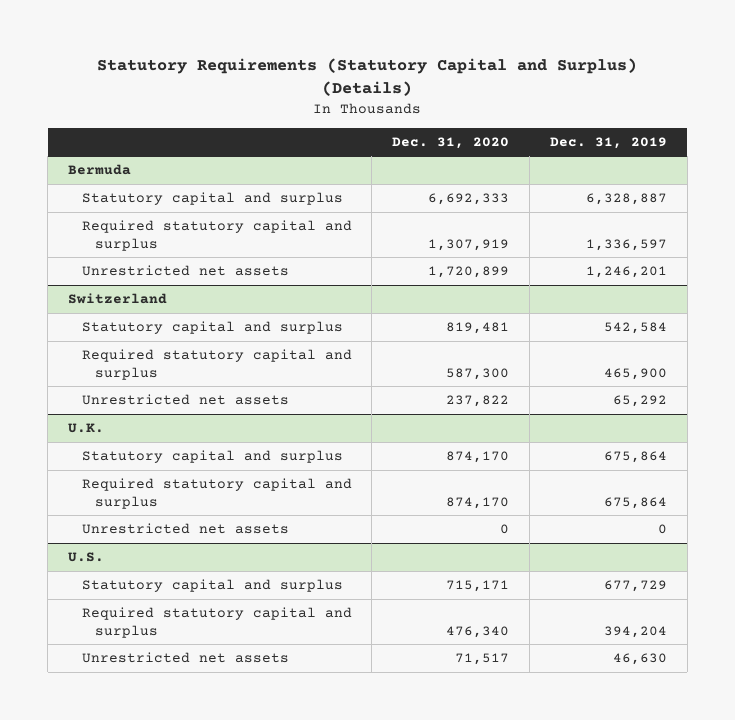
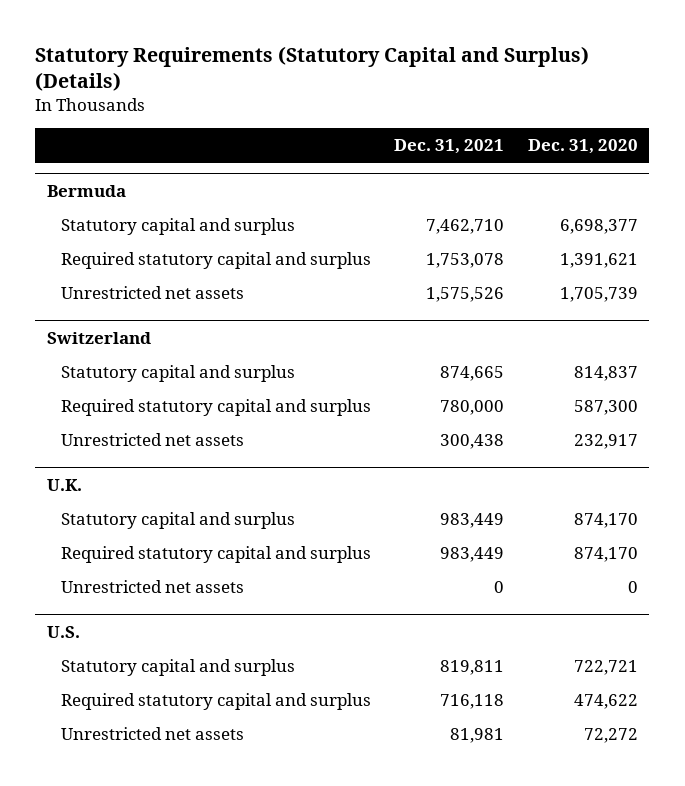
- | Dec. 31, 2020 | Dec. 31, 2019
+ | Dec. 31, 2021 | Dec. 31, 2020
@ Bermuda
- Statutory capital and surplus | 6,692,333 | 6,328,887
- Required statutory capital and surplus | 1,307,919 | 1,336,597
- Unrestricted net assets | 1,720,899 | 1,246,201
+ Statutory capital and surplus | 7,462,710 | 6,698,377
+ Required statutory capital and surplus | 1,753,078 | 1,391,621
+ Unrestricted net assets | 1,575,526 | 1,705,739
@ Switzerland
- Statutory capital and surplus | 819,481 | 542,584
+ Statutory capital and surplus | 874,665 | 814,837
- Unrestricted net assets | 237,822 | 65,292
+ Unrestricted net assets | 300,438 | 232,917
@ U.S.
- Statutory capital and surplus | 715,171 | 677,729
- Required statutory capital and surplus | 476,340 | 394,204
- Unrestricted net assets | 71,517 | 46,630
+ Statutory capital and surplus | 819,811 | 722,721
+ Required statutory capital and surplus | 716,118 | 474,622
+ Unrestricted net assets | 81,981 | 72,272

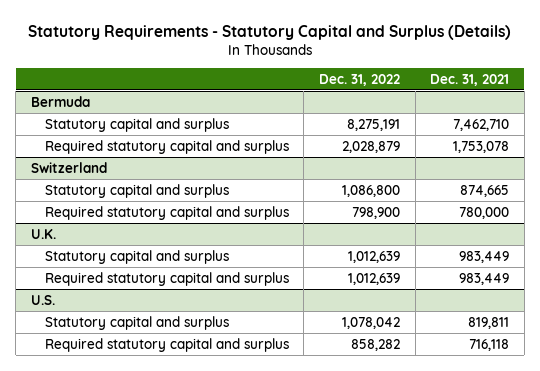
- Statutory Requirements (Statutory Capital and Surplus) (Details)
+ Statutory Requirements - Statutory Capital and Surplus (Details)
- | Dec. 31, 2021 | Dec. 31, 2020
+ | Dec. 31, 2022 | Dec. 31, 2021
@ Bermuda
- Unrestricted net assets | 1,575,526 | 1,705,739
@ Switzerland
- Unrestricted net assets | 300,438 | 232,917
@ U.K.
- Unrestricted net assets | 0 | 0
@ U.S.
- Unrestricted net assets | 81,981 | 72,272

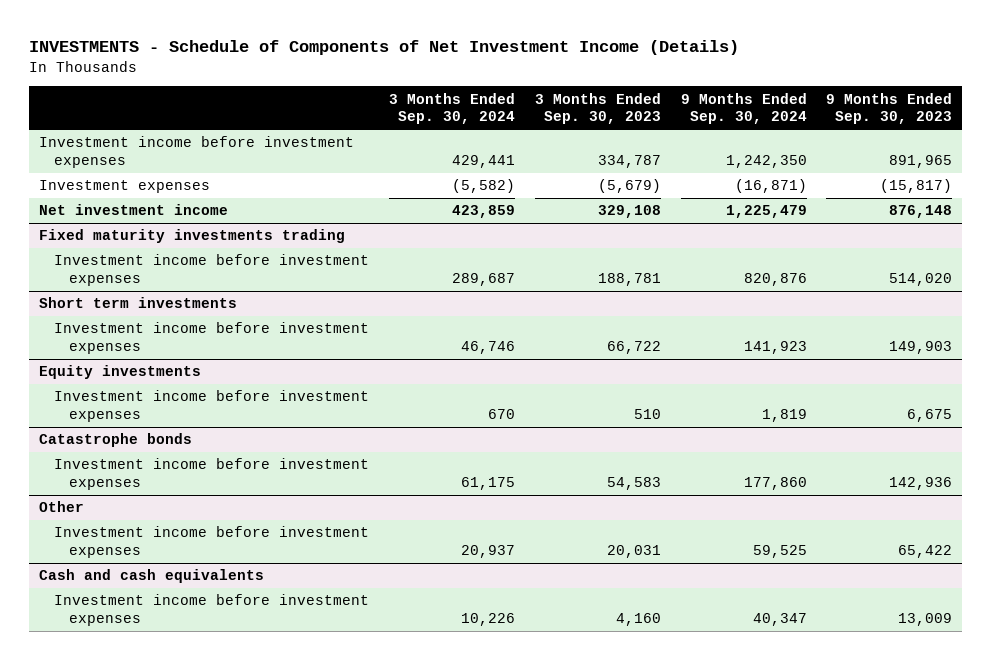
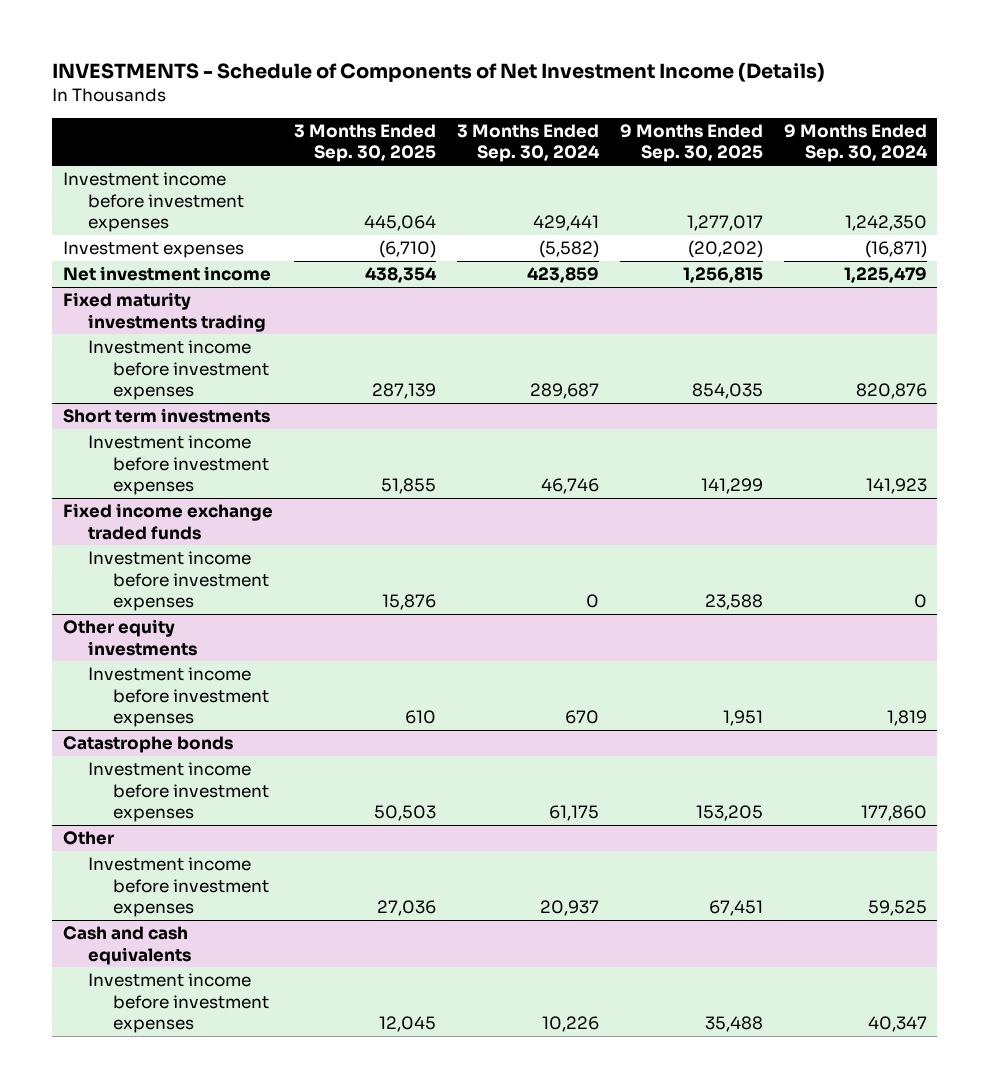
- | 3 Months Ended Sep. 30, 2024 | 3 Months Ended Sep. 30, 2023 | 9 Months Ended Sep. 30, 2024 | 9 Months Ended Sep. 30, 2023
+ | 3 Months Ended Sep. 30, 2025 | 3 Months Ended Sep. 30, 2024 | 9 Months Ended Sep. 30, 2025 | 9 Months Ended Sep. 30, 2024
- Equity investments
+ Fixed income exchange traded funds
+ Investment income before investment expenses | 15,876 | 0 | 23,588 | 0
+ Other equity investments

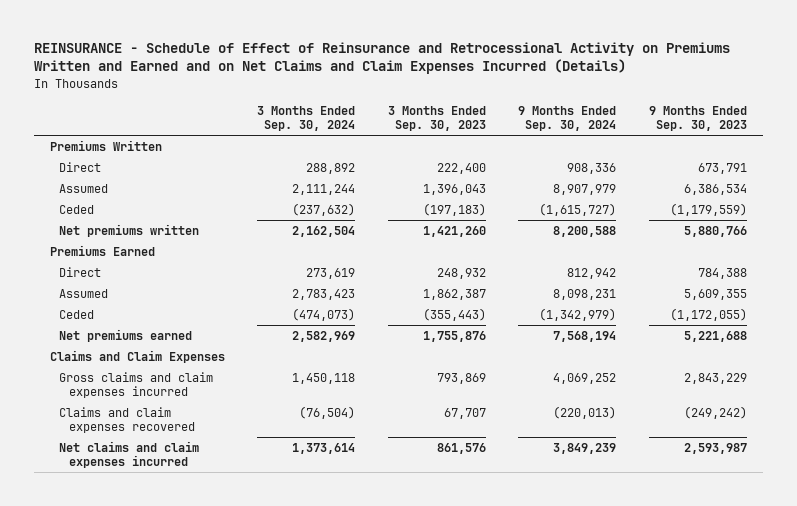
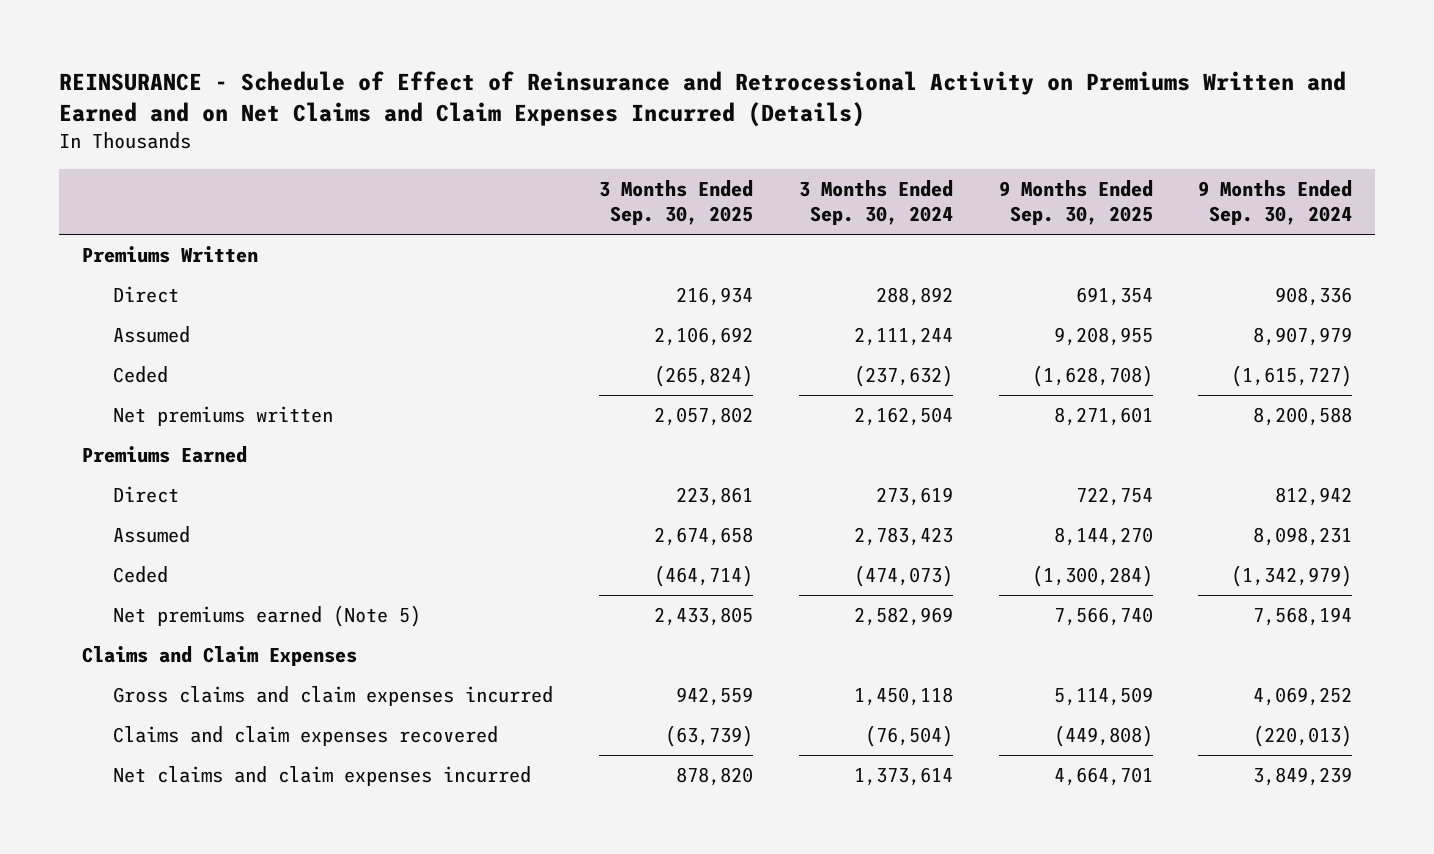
- | 3 Months Ended Sep. 30, 2024 | 3 Months Ended Sep. 30, 2023 | 9 Months Ended Sep. 30, 2024 | 9 Months Ended Sep. 30, 2023
+ | 3 Months Ended Sep. 30, 2025 | 3 Months Ended Sep. 30, 2024 | 9 Months Ended Sep. 30, 2025 | 9 Months Ended Sep. 30, 2024
- Net premiums earned | 2,582,969 | 1,755,876 | 7,568,194 | 5,221,688
+ Net premiums earned (Note 5) | 2,433,805 | 2,582,969 | 7,566,740 | 7,568,194

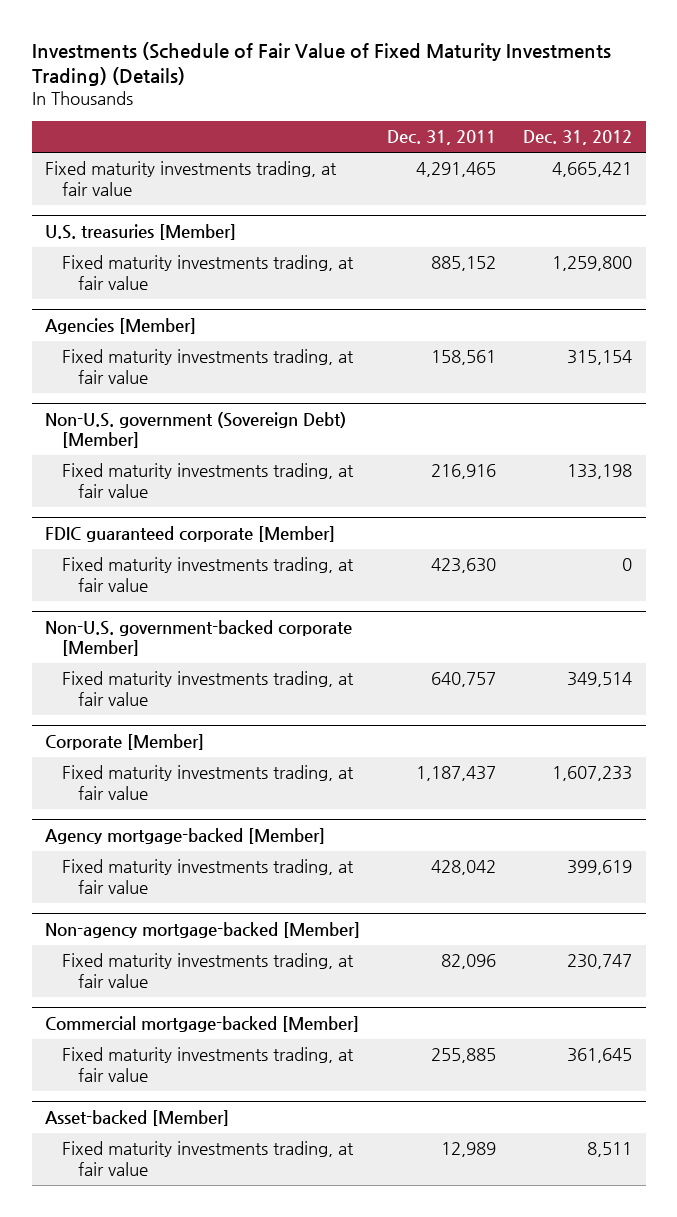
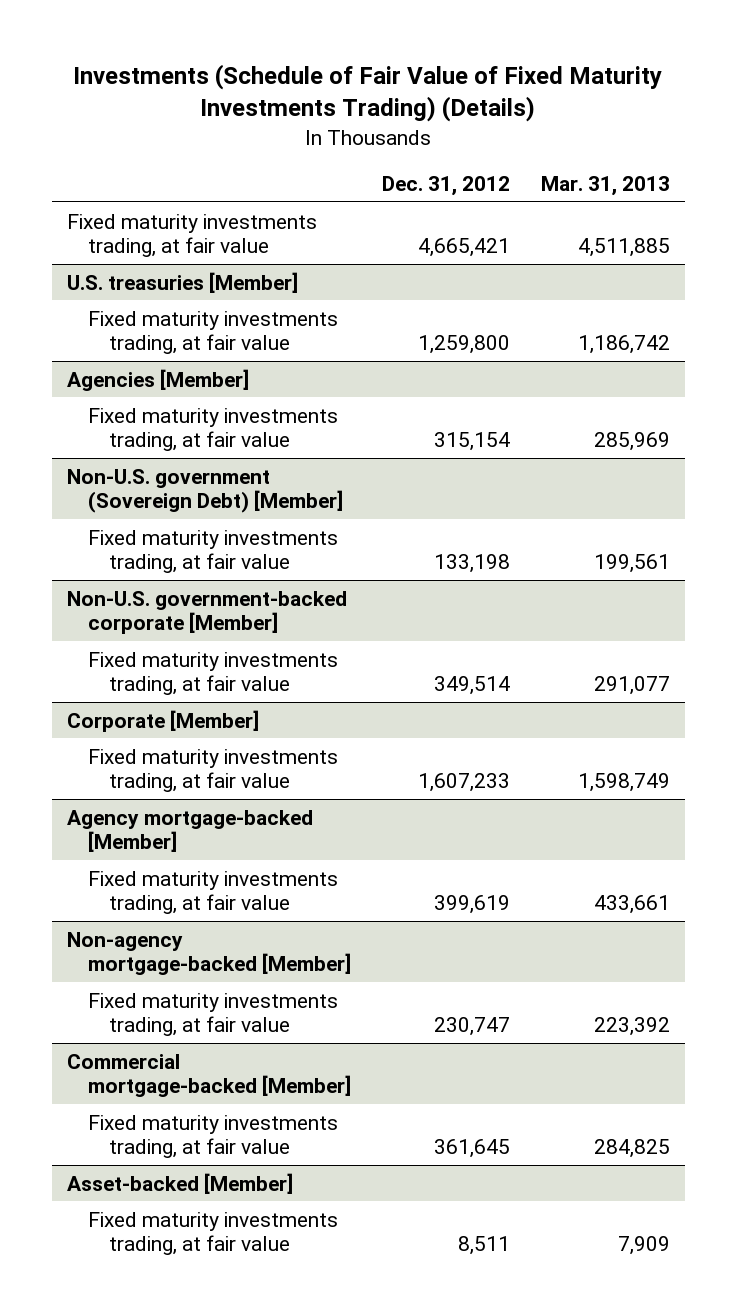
- | Dec. 31, 2011 | Dec. 31, 2012
+ | Dec. 31, 2012 | Mar. 31, 2013
- FDIC guaranteed corporate [Member]
- Fixed maturity investments trading, at fair value | 423,630 | 0

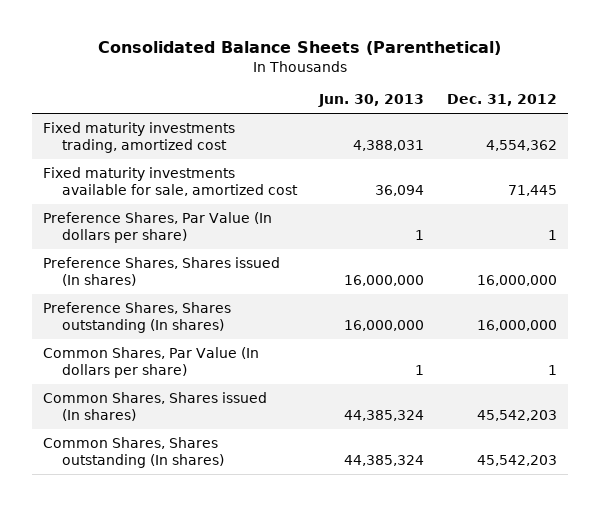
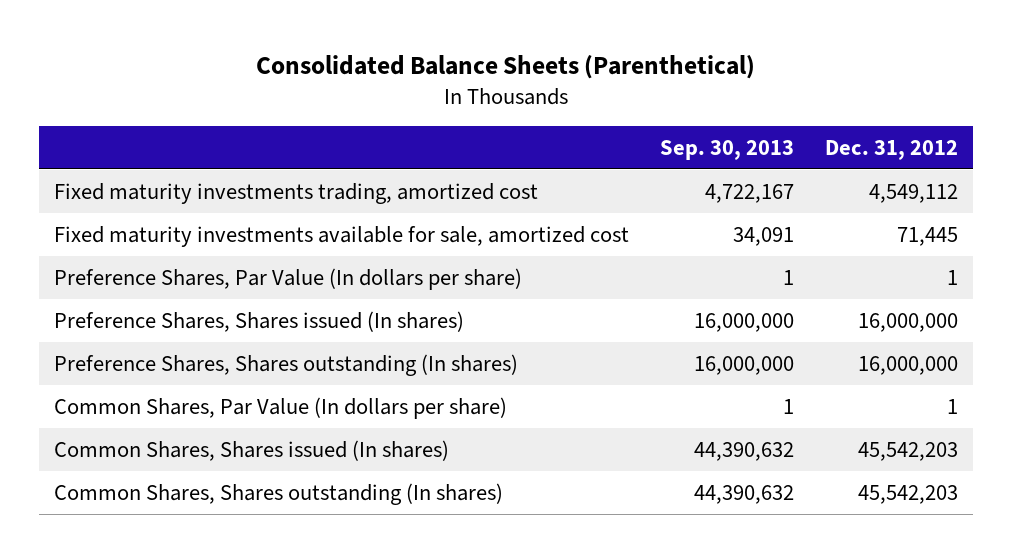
- | Jun. 30, 2013 | Dec. 31, 2012
+ | Sep. 30, 2013 | Dec. 31, 2012
- Fixed maturity investments trading, amortized cost | 4,388,031 | 4,554,362
+ Fixed maturity investments trading, amortized cost | 4,722,167 | 4,549,112

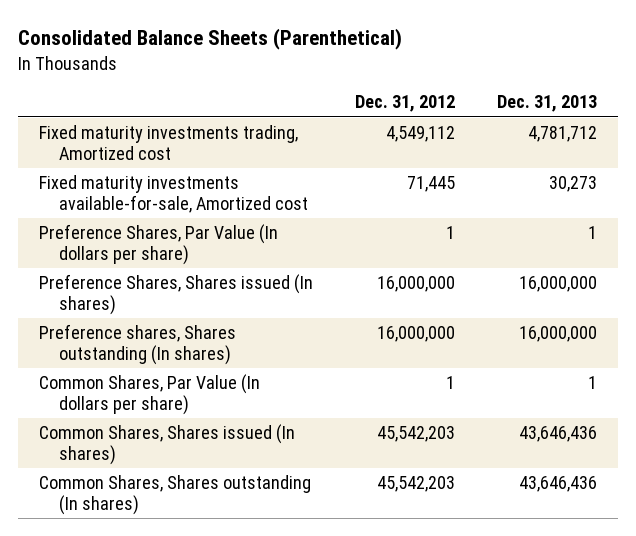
- | Sep. 30, 2013 | Dec. 31, 2012
+ | Dec. 31, 2012 | Dec. 31, 2013
- Fixed maturity investments trading, amortized cost | 4,722,167 | 4,549,112
- Fixed maturity investments available for sale, amortized cost | 34,091 | 71,445
+ Fixed maturity investments trading, Amortized cost | 4,549,112 | 4,781,712
+ Fixed maturity investments available-for-sale, Amortized cost | 71,445 | 30,273
- Preference Shares, Shares outstanding (In shares) | 16,000,000 | 16,000,000
+ Preference shares, Shares outstanding (In shares) | 16,000,000 | 16,000,000

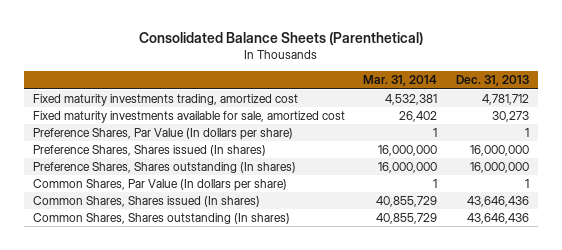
- | Dec. 31, 2012 | Dec. 31, 2013
+ | Mar. 31, 2014 | Dec. 31, 2013
- Fixed maturity investments trading, Amortized cost | 4,549,112 | 4,781,712
- Fixed maturity investments available-for-sale, Amortized cost | 71,445 | 30,273
+ Fixed maturity investments trading, amortized cost | 4,532,381 | 4,781,712
+ Fixed maturity investments available for sale, amortized cost | 26,402 | 30,273
- Preference shares, Shares outstanding (In shares) | 16,000,000 | 16,000,000
+ Preference Shares, Shares outstanding (In shares) | 16,000,000 | 16,000,000

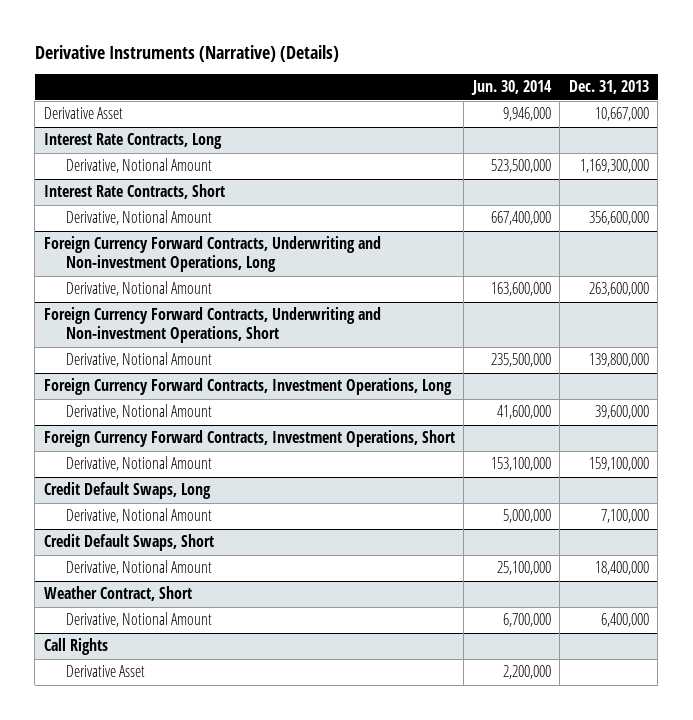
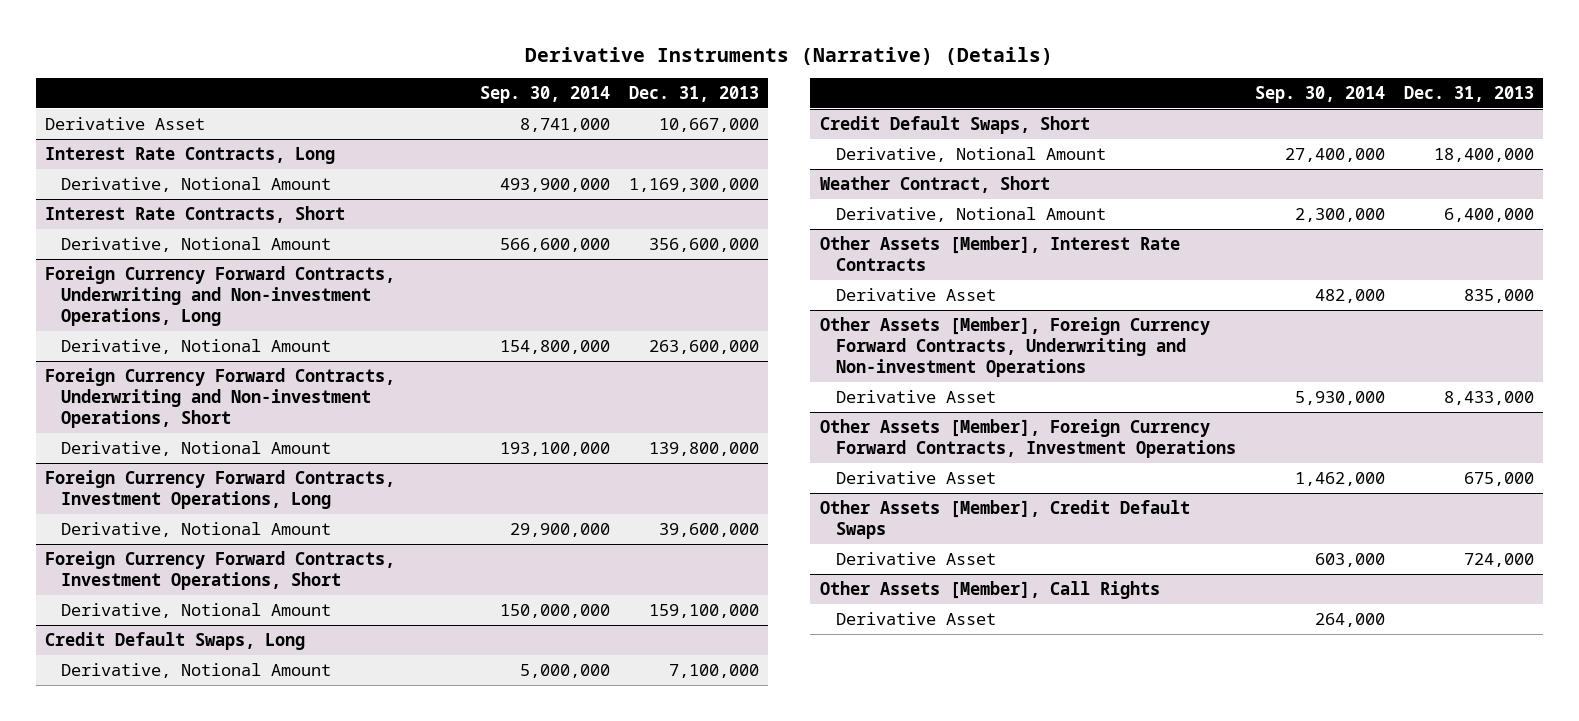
- | Jun. 30, 2014 | Dec. 31, 2013
+ | Sep. 30, 2014 | Dec. 31, 2013
- Call Rights
+ Other Assets [Member], Interest Rate Contracts
+ Derivative Asset | 482,000 | 835,000
+ Other Assets [Member], Foreign Currency Forward Contracts, Underwriting and Non-investment Operations
+ Derivative Asset | 5,930,000 | 8,433,000
+ Other Assets [Member], Foreign Currency Forward Contracts, Investment Operations
+ Derivative Asset | 1,462,000 | 675,000
+ Other Assets [Member], Credit Default Swaps
+ Derivative Asset | 603,000 | 724,000
+ Other Assets [Member], Call Rights

